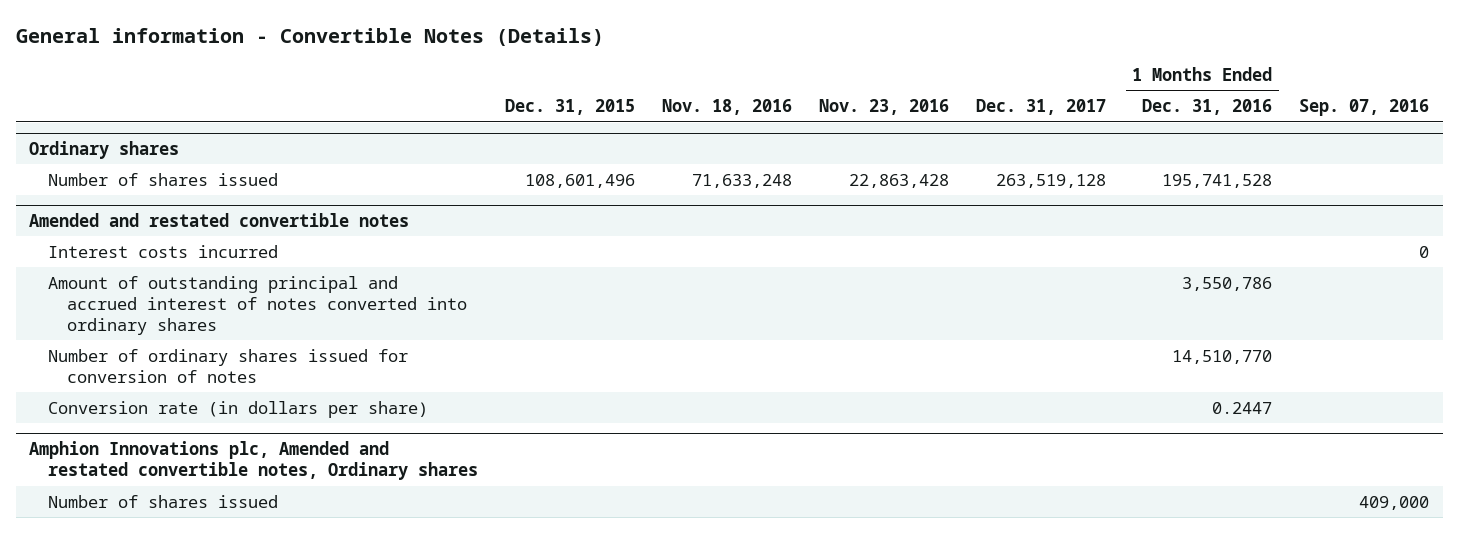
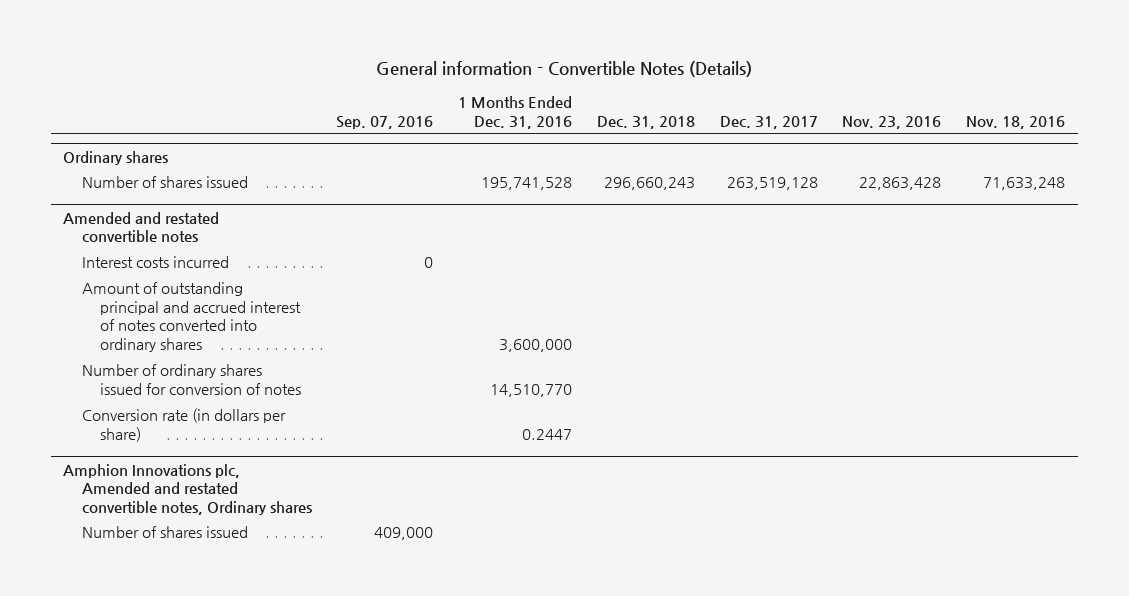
- | Dec. 31, 2015 | Nov. 18, 2016 | Nov. 23, 2016 | Dec. 31, 2017 | 1 Months Ended Dec. 31, 2016 | Sep. 07, 2016
+ | Sep. 07, 2016 | 1 Months Ended Dec. 31, 2016 | Dec. 31, 2018 | Dec. 31, 2017 | Nov. 23, 2016 | Nov. 18, 2016
@ Amended and restated convertible notes
- Amount of outstanding principal and accrued interest of notes converted into ordinary shares | | | | | 3,550,786 |
+ Amount of outstanding principal and accrued interest of notes converted into ordinary shares | | 3,600,000 | | | |

